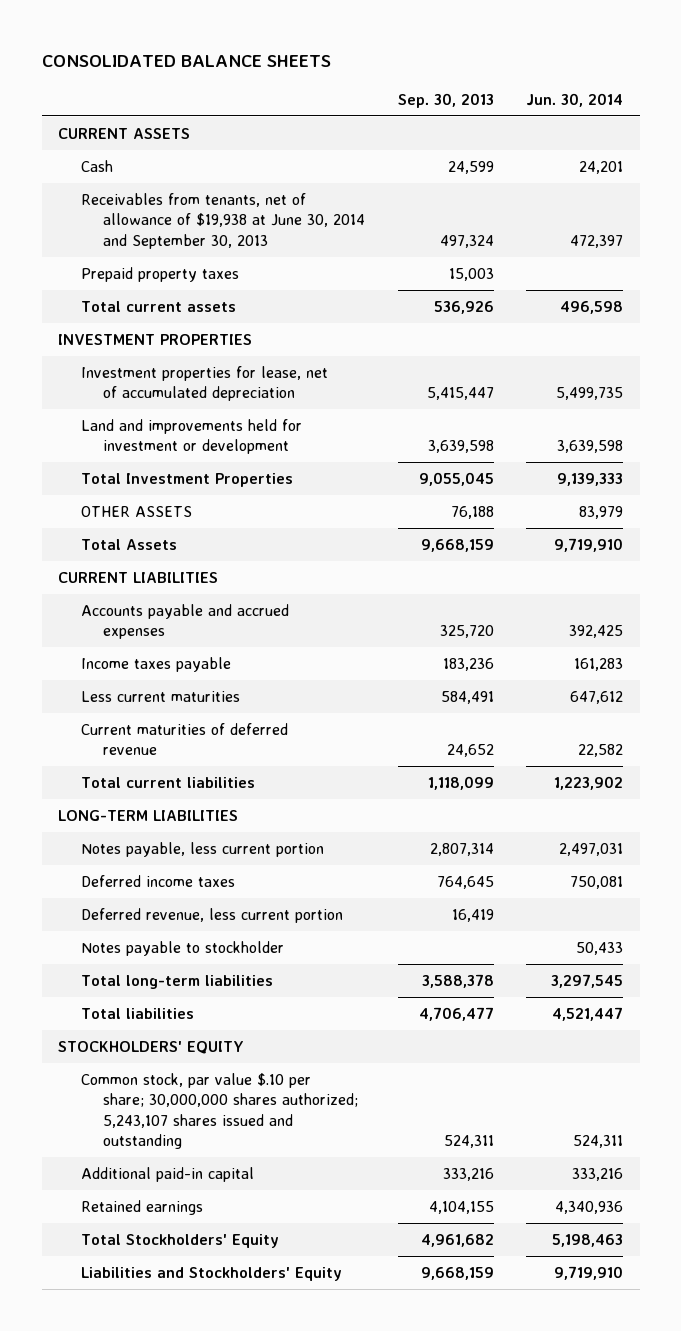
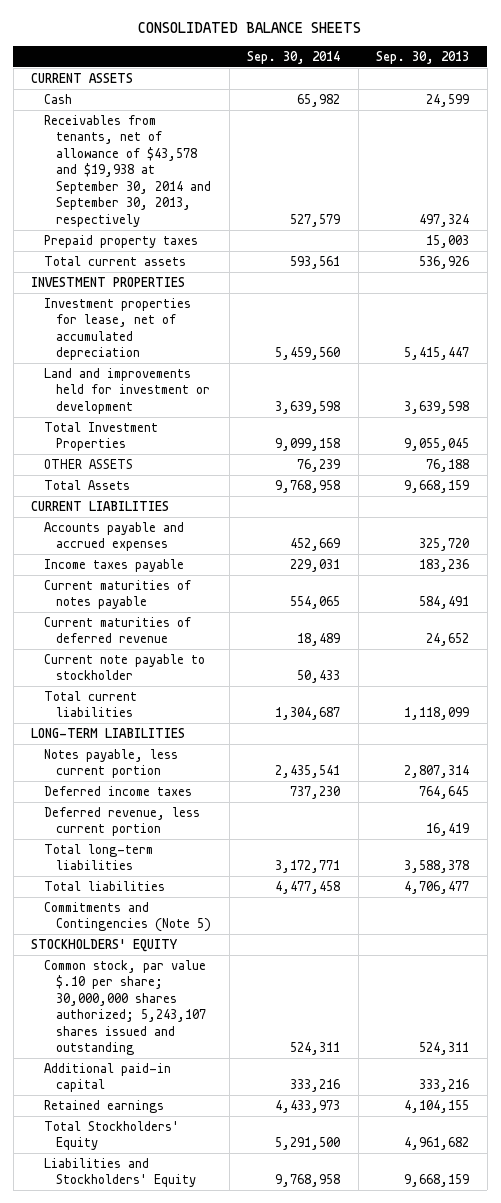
- | Sep. 30, 2013 | Jun. 30, 2014
+ | Sep. 30, 2014 | Sep. 30, 2013
- Receivables from tenants, net of allowance of $19,938 at June 30, 2014 and September 30, 2013 | 497,324 | 472,397
+ Receivables from tenants, net of allowance of $43,578 and $19,938 at September 30, 2014 and September 30, 2013, respectively | 527,579 | 497,324
- Less current maturities | 584,491 | 647,612
+ Current maturities of notes payable | 554,065 | 584,491
+ Current note payable to stockholder | 50,433 |
- Notes payable to stockholder | | 50,433
+ Commitments and Contingencies (Note 5)

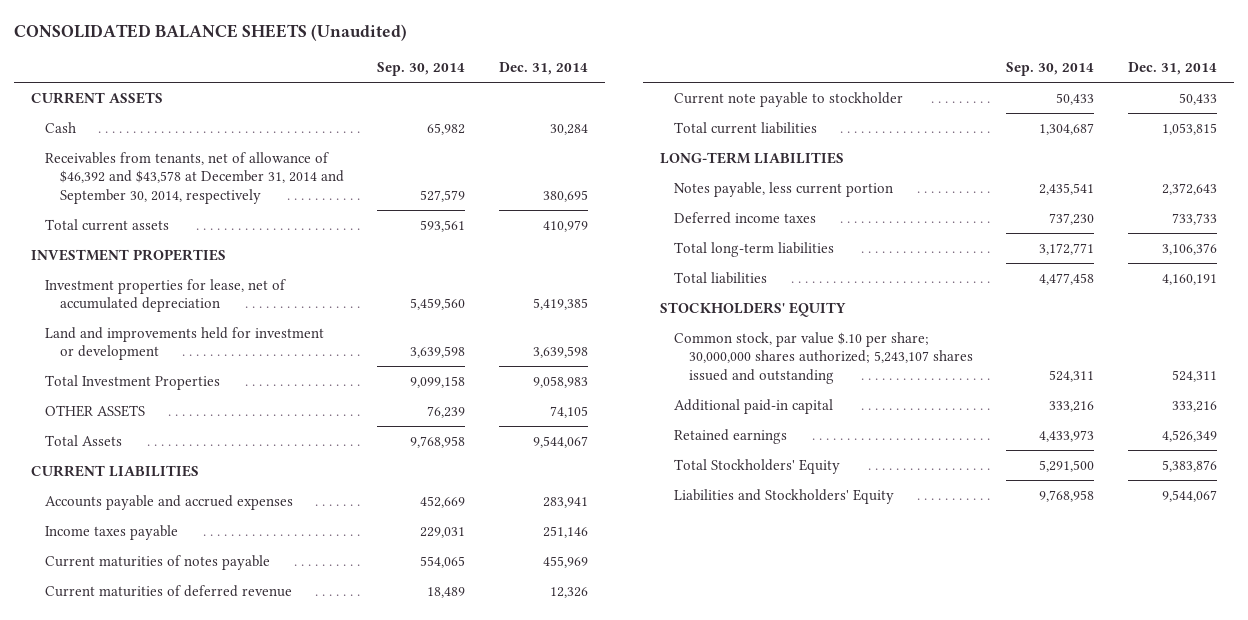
- CONSOLIDATED BALANCE SHEETS
+ CONSOLIDATED BALANCE SHEETS (Unaudited)
- | Sep. 30, 2014 | Sep. 30, 2013
+ | Sep. 30, 2014 | Dec. 31, 2014
- Receivables from tenants, net of allowance of $43,578 and $19,938 at September 30, 2014 and September 30, 2013, respectively | 527,579 | 497,324
- Prepaid property taxes | | 15,003
+ Receivables from tenants, net of allowance of $46,392 and $43,578 at December 31, 2014 and September 30, 2014, respectively | 527,579 | 380,695
- Deferred revenue, less current portion | | 16,419
- Commitments and Contingencies (Note 5)

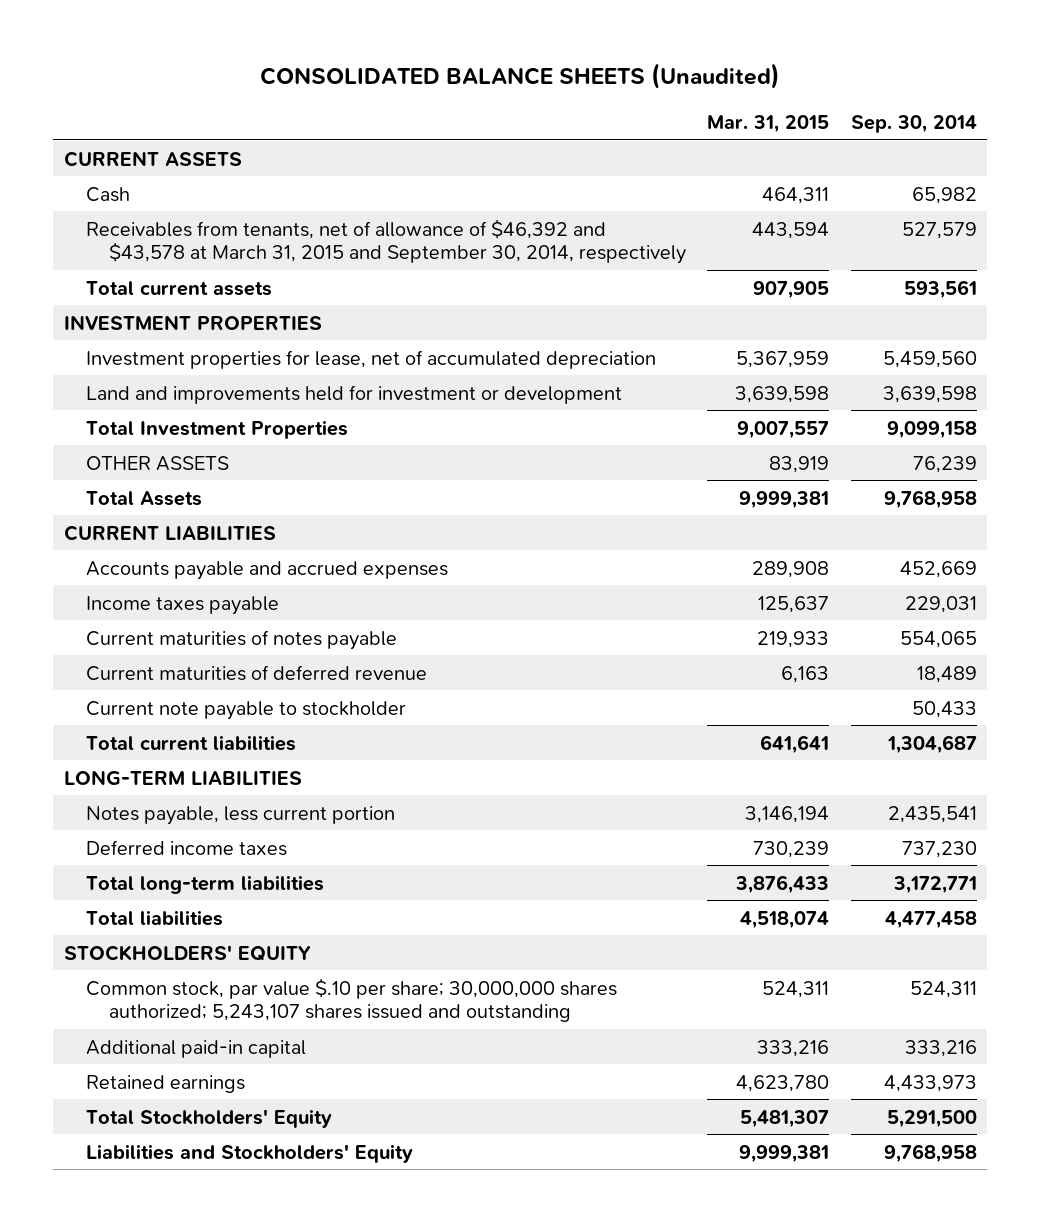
- | Sep. 30, 2014 | Dec. 31, 2014
+ | Mar. 31, 2015 | Sep. 30, 2014
- Receivables from tenants, net of allowance of $46,392 and $43,578 at December 31, 2014 and September 30, 2014, respectively | 527,579 | 380,695
+ Receivables from tenants, net of allowance of $46,392 and $43,578 at March 31, 2015 and September 30, 2014, respectively | 443,594 | 527,579

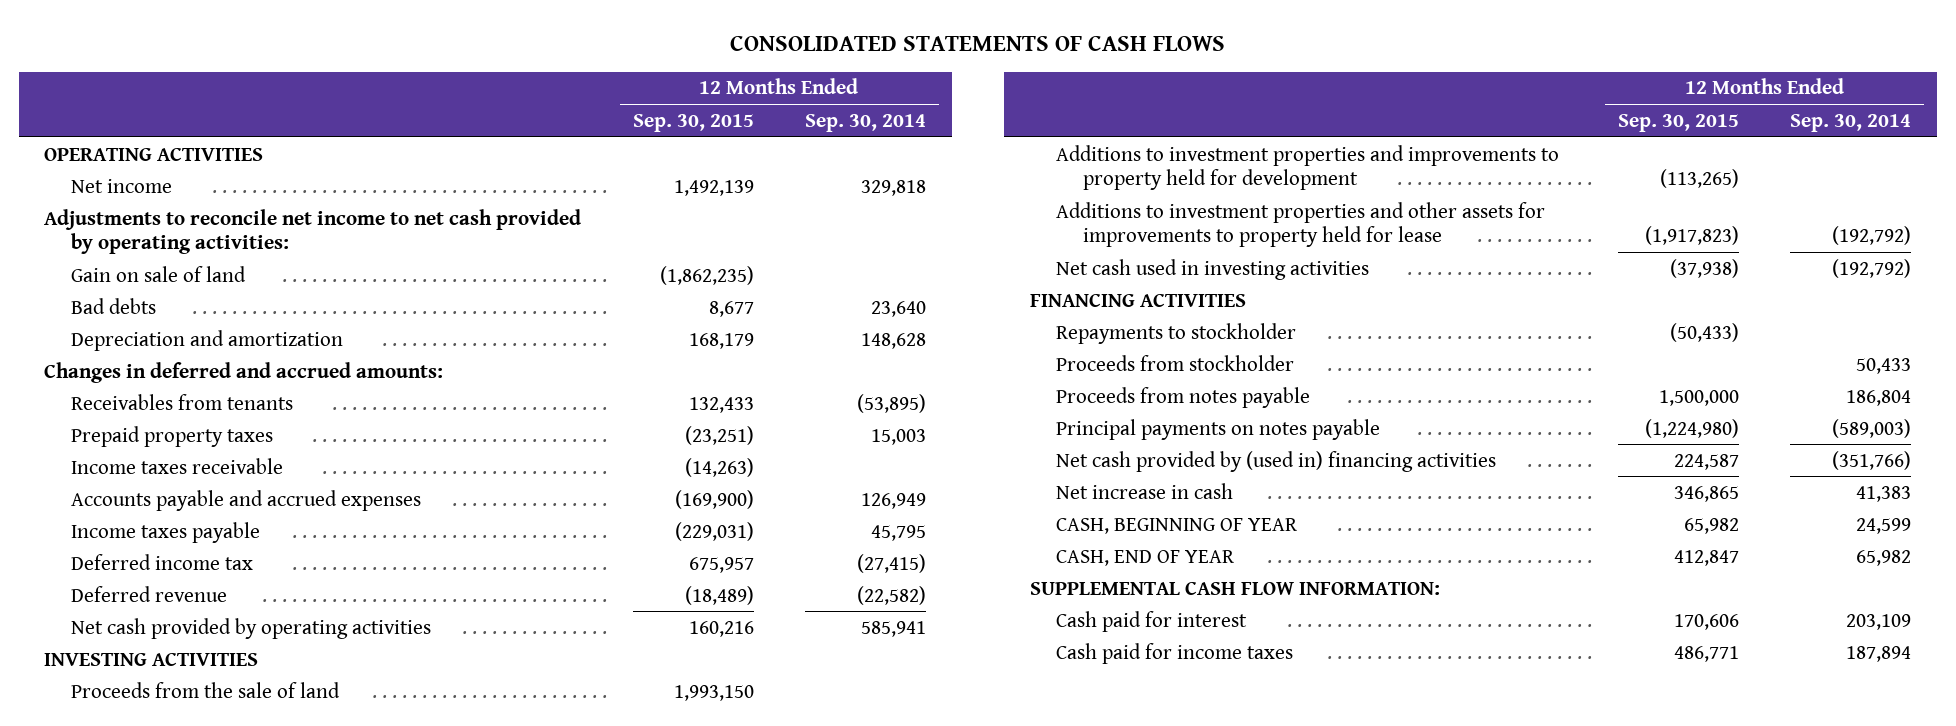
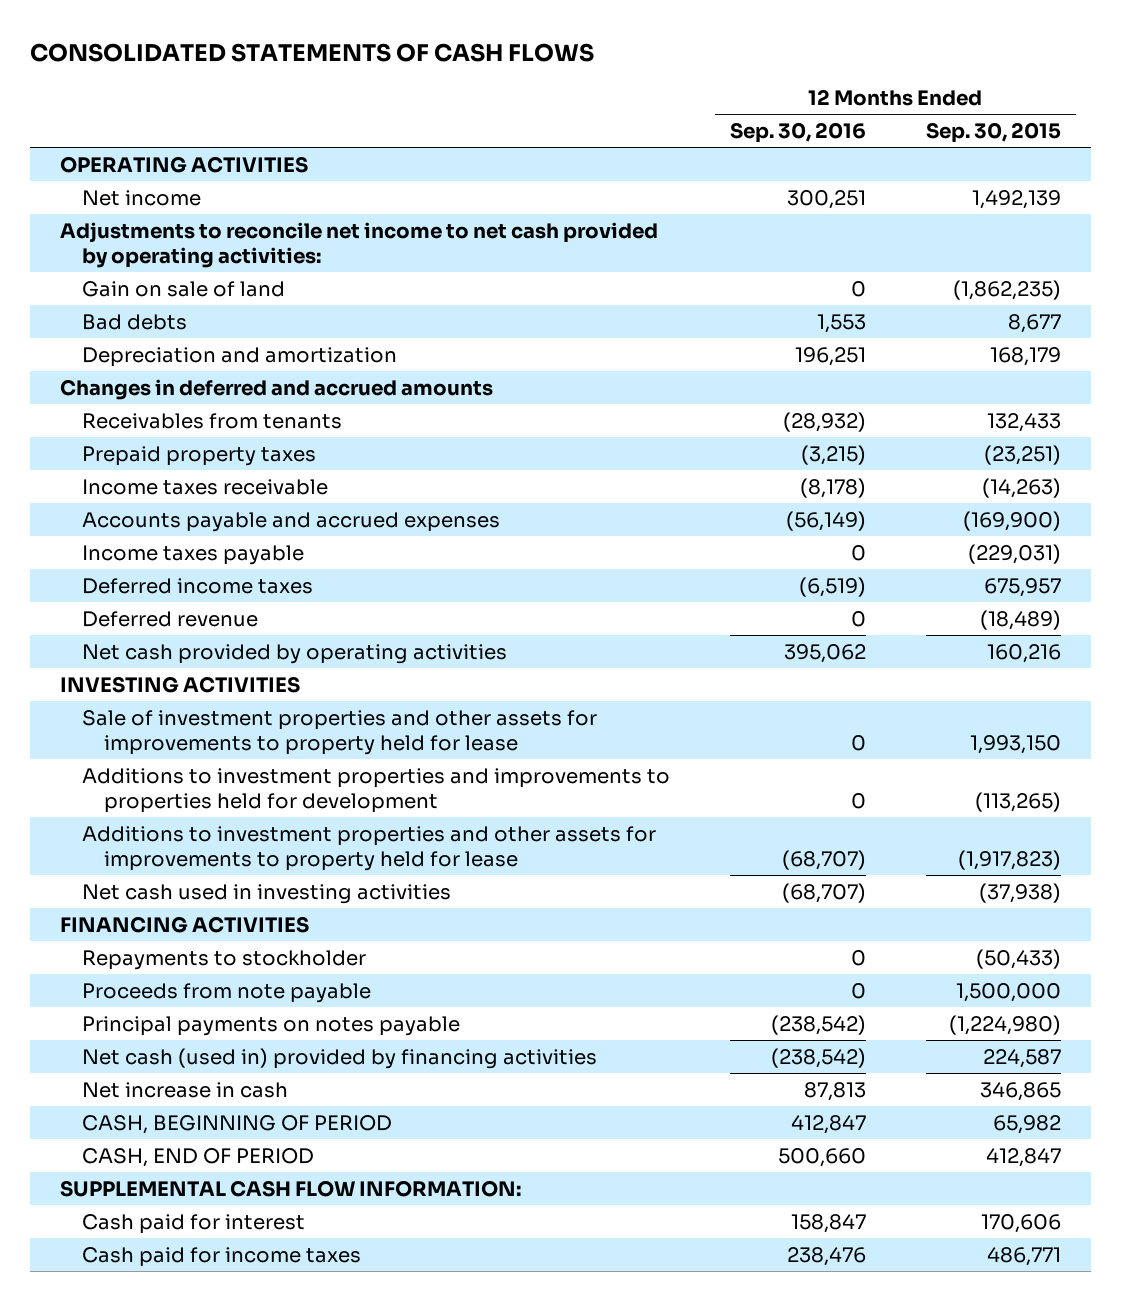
- | 12 Months Ended Sep. 30, 2015 | 12 Months Ended Sep. 30, 2014
+ | 12 Months Ended Sep. 30, 2016 | 12 Months Ended Sep. 30, 2015
- Changes in deferred and accrued amounts:
+ Changes in deferred and accrued amounts
- Deferred income tax | 675,957 | (27,415)
+ Deferred income taxes | (6,519) | 675,957
- Proceeds from the sale of land | 1,993,150 |
- Additions to investment properties and improvements to property held for development | (113,265) |
+ Sale of investment properties and other assets for improvements to property held for lease | 0 | 1,993,150
+ Additions to investment properties and improvements to properties held for development | 0 | (113,265)
- Proceeds from stockholder | | 50,433
- Proceeds from notes payable | 1,500,000 | 186,804
+ Proceeds from note payable | 0 | 1,500,000
- Net cash provided by (used in) financing activities | 224,587 | (351,766)
+ Net cash (used in) provided by financing activities | (238,542) | 224,587
- CASH, BEGINNING OF YEAR | 65,982 | 24,599
- CASH, END OF YEAR | 412,847 | 65,982
+ CASH, BEGINNING OF PERIOD | 412,847 | 65,982
+ CASH, END OF PERIOD | 500,660 | 412,847

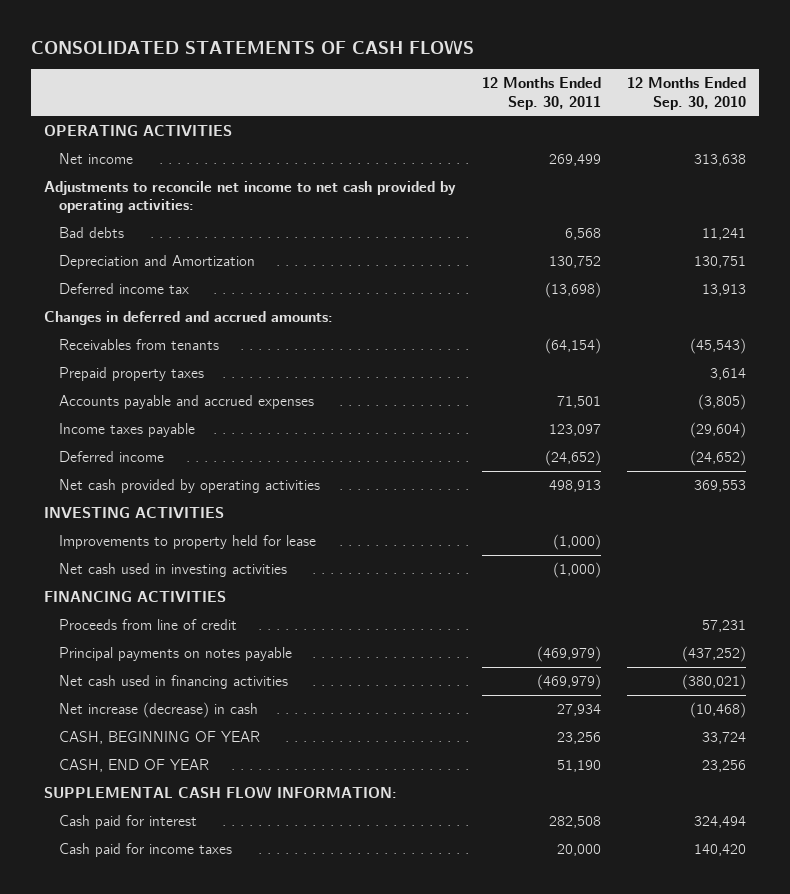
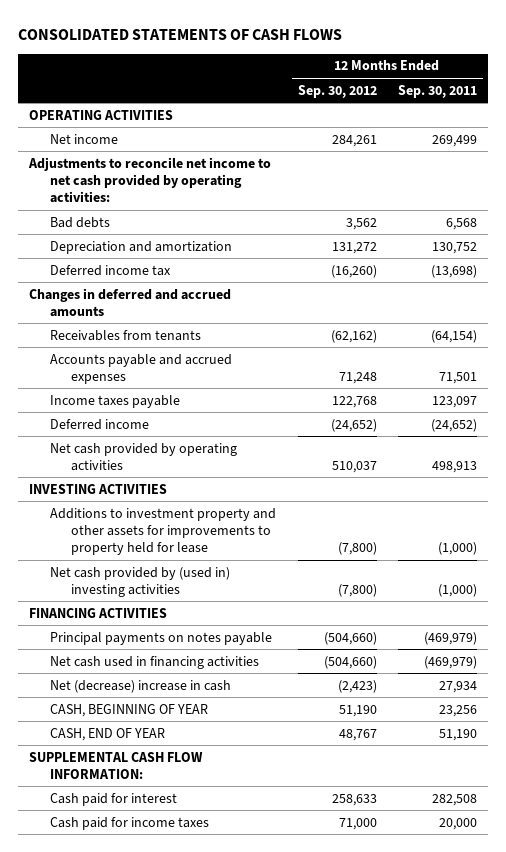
- | 12 Months Ended Sep. 30, 2011 | 12 Months Ended Sep. 30, 2010
+ | 12 Months Ended Sep. 30, 2012 | 12 Months Ended Sep. 30, 2011
- Depreciation and Amortization | 130,752 | 130,751
+ Depreciation and amortization | 131,272 | 130,752
- Changes in deferred and accrued amounts:
+ Changes in deferred and accrued amounts
- Prepaid property taxes | | 3,614
- Improvements to property held for lease | (1,000) |
- Net cash used in investing activities | (1,000) |
+ Additions to investment property and other assets for improvements to property held for lease | (7,800) | (1,000)
+ Net cash provided by (used in) investing activities | (7,800) | (1,000)
- Proceeds from line of credit | | 57,231
- Net increase (decrease) in cash | 27,934 | (10,468)
+ Net (decrease) increase in cash | (2,423) | 27,934

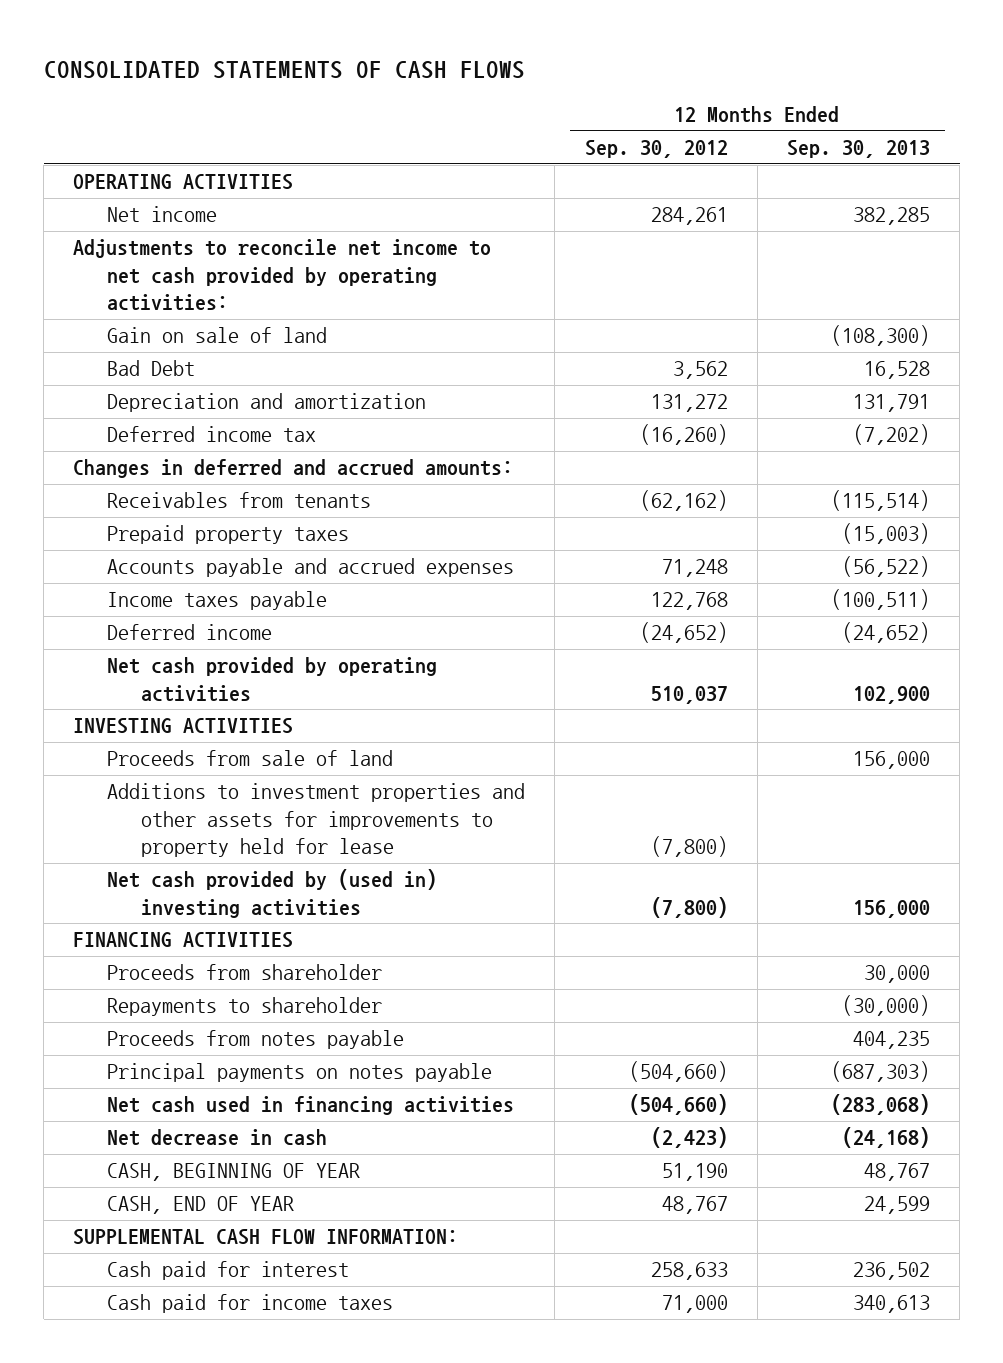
- | 12 Months Ended Sep. 30, 2012 | 12 Months Ended Sep. 30, 2011
+ | 12 Months Ended Sep. 30, 2012 | 12 Months Ended Sep. 30, 2013
- Bad debts | 3,562 | 6,568
+ Gain on sale of land | | (108,300)
+ Bad Debt | 3,562 | 16,528
- Changes in deferred and accrued amounts
+ Changes in deferred and accrued amounts:
+ Prepaid property taxes | | (15,003)
- Additions to investment property and other assets for improvements to property held for lease | (7,800) | (1,000)
+ Proceeds from sale of land | | 156,000
+ Additions to investment properties and other assets for improvements to property held for lease | (7,800) |
+ Proceeds from shareholder | | 30,000
+ Repayments to shareholder | | (30,000)
+ Proceeds from notes payable | | 404,235
- Net (decrease) increase in cash | (2,423) | 27,934
+ Net decrease in cash | (2,423) | (24,168)

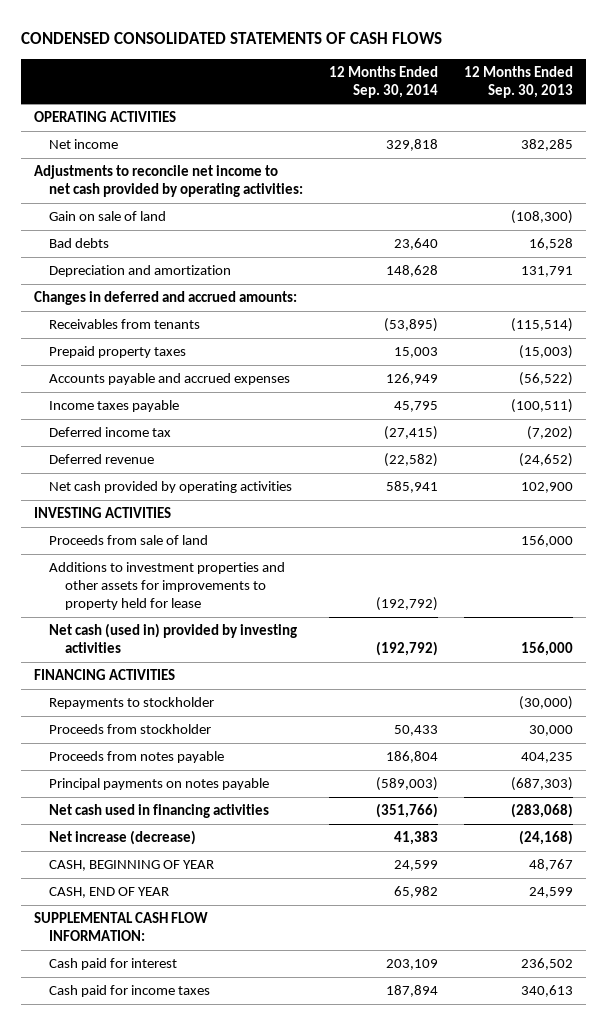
- CONSOLIDATED STATEMENTS OF CASH FLOWS
+ CONDENSED CONSOLIDATED STATEMENTS OF CASH FLOWS
- | 12 Months Ended Sep. 30, 2012 | 12 Months Ended Sep. 30, 2013
+ | 12 Months Ended Sep. 30, 2014 | 12 Months Ended Sep. 30, 2013
- Bad Debt | 3,562 | 16,528
+ Bad debts | 23,640 | 16,528
- Deferred income | (24,652) | (24,652)
moved down: Deferred income tax | (27,415) | (7,202)
+ Deferred revenue | (22,582) | (24,652)
- Net cash provided by (used in) investing activities | (7,800) | 156,000
+ Net cash (used in) provided by investing activities | (192,792) | 156,000
- Proceeds from shareholder | | 30,000
- Repayments to shareholder | | (30,000)
+ Repayments to stockholder | | (30,000)
+ Proceeds from stockholder | 50,433 | 30,000
- Net decrease in cash | (2,423) | (24,168)
+ Net increase (decrease) | 41,383 | (24,168)

